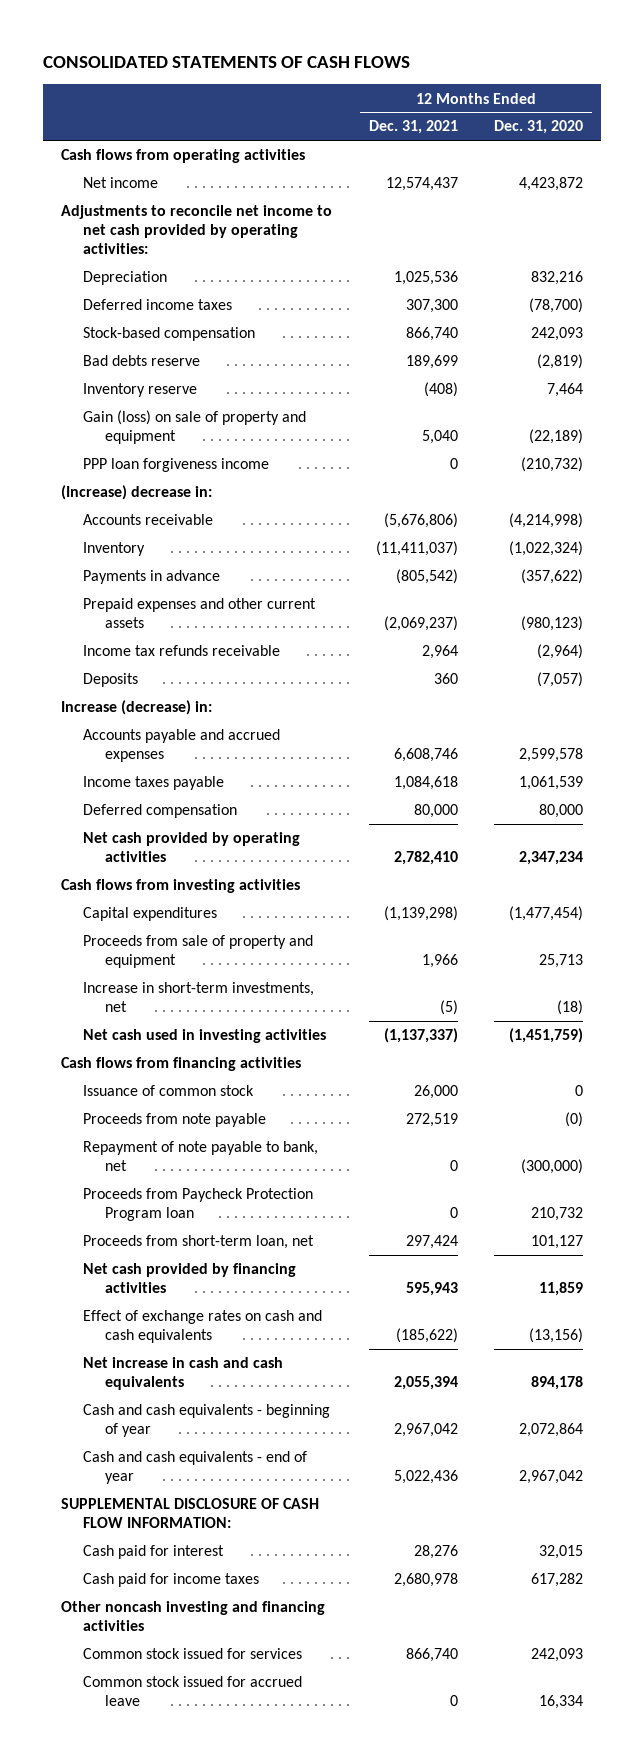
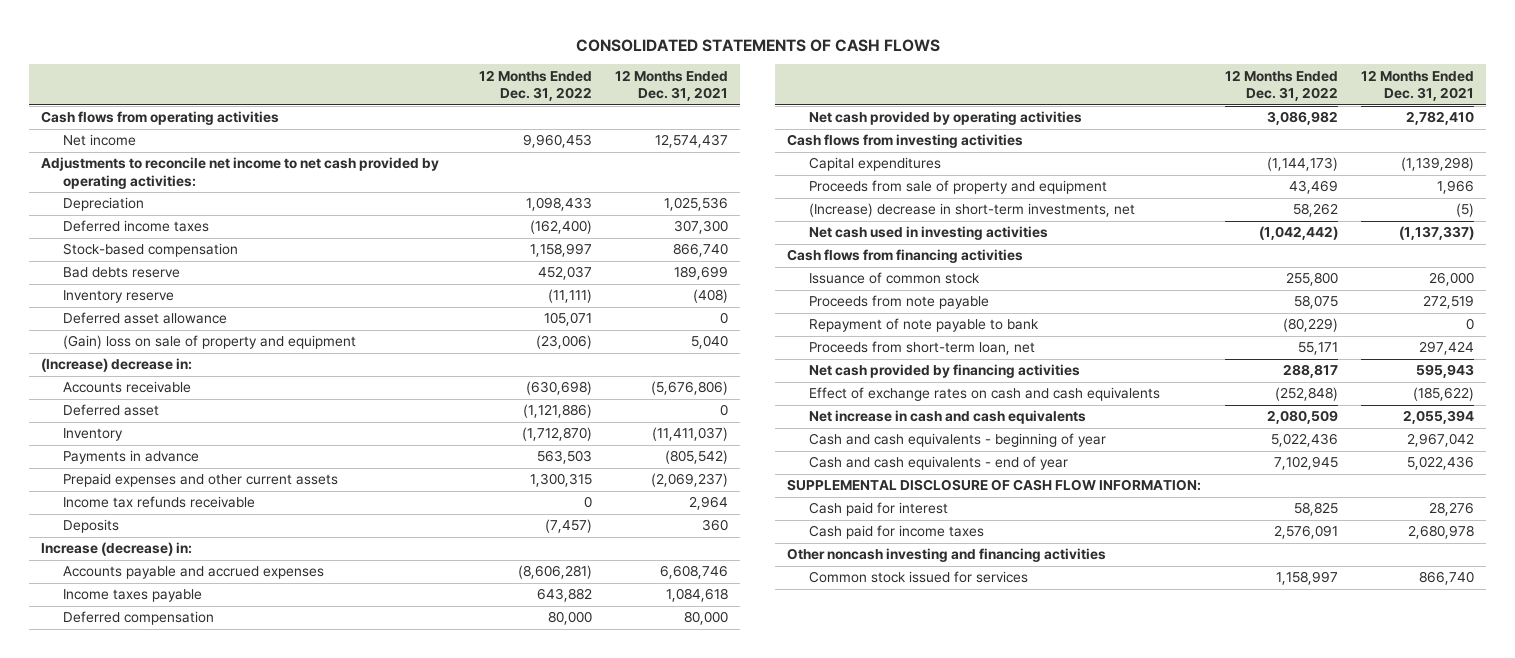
- | 12 Months Ended Dec. 31, 2021 | 12 Months Ended Dec. 31, 2020
+ | 12 Months Ended Dec. 31, 2022 | 12 Months Ended Dec. 31, 2021
- Gain (loss) on sale of property and equipment | 5,040 | (22,189)
- PPP loan forgiveness income | 0 | (210,732)
+ Deferred asset allowance | 105,071 | 0
+ (Gain) loss on sale of property and equipment | (23,006) | 5,040
+ Deferred asset | (1,121,886) | 0
- Increase in short-term investments, net | (5) | (18)
+ (Increase) decrease in short-term investments, net | 58,262 | (5)
- Repayment of note payable to bank, net | 0 | (300,000)
- Proceeds from Paycheck Protection Program loan | 0 | 210,732
+ Repayment of note payable to bank | (80,229) | 0
- Common stock issued for accrued leave | 0 | 16,334

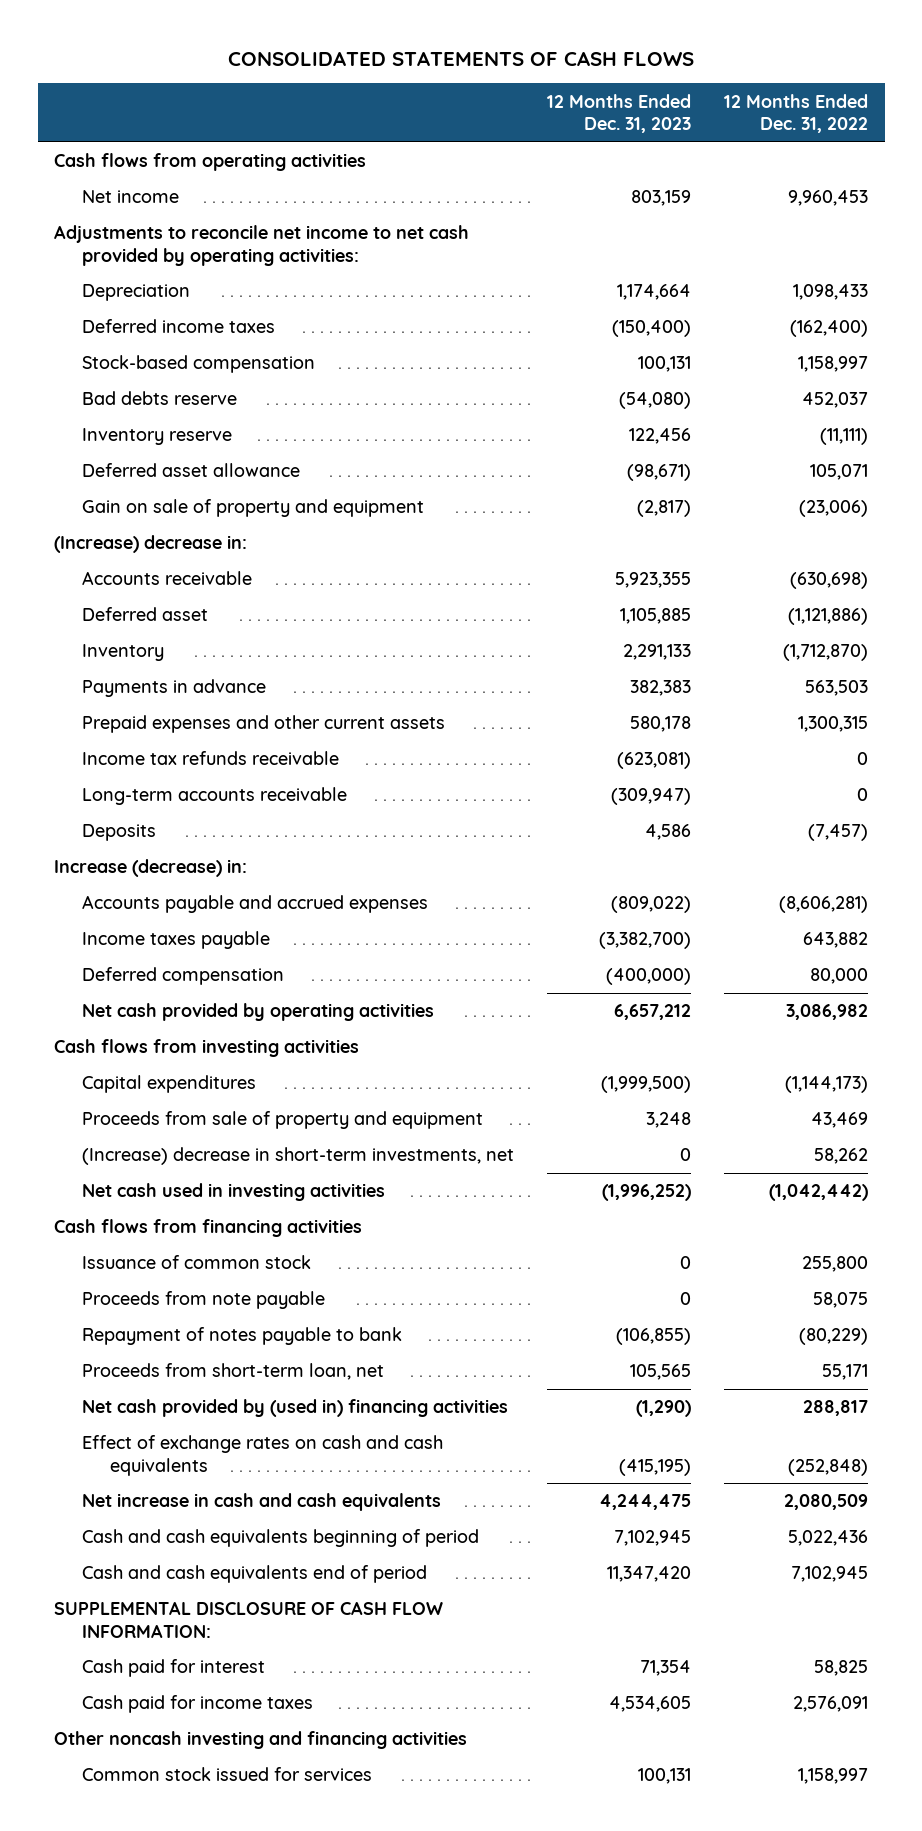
- | 12 Months Ended Dec. 31, 2022 | 12 Months Ended Dec. 31, 2021
+ | 12 Months Ended Dec. 31, 2023 | 12 Months Ended Dec. 31, 2022
- (Gain) loss on sale of property and equipment | (23,006) | 5,040
+ Gain on sale of property and equipment | (2,817) | (23,006)
+ Long-term accounts receivable | (309,947) | 0
- Repayment of note payable to bank | (80,229) | 0
+ Repayment of notes payable to bank | (106,855) | (80,229)
- Net cash provided by financing activities | 288,817 | 595,943
+ Net cash provided by (used in) financing activities | (1,290) | 288,817
- Cash and cash equivalents - beginning of year | 5,022,436 | 2,967,042
- Cash and cash equivalents - end of year | 7,102,945 | 5,022,436
+ Cash and cash equivalents beginning of period | 7,102,945 | 5,022,436
+ Cash and cash equivalents end of period | 11,347,420 | 7,102,945

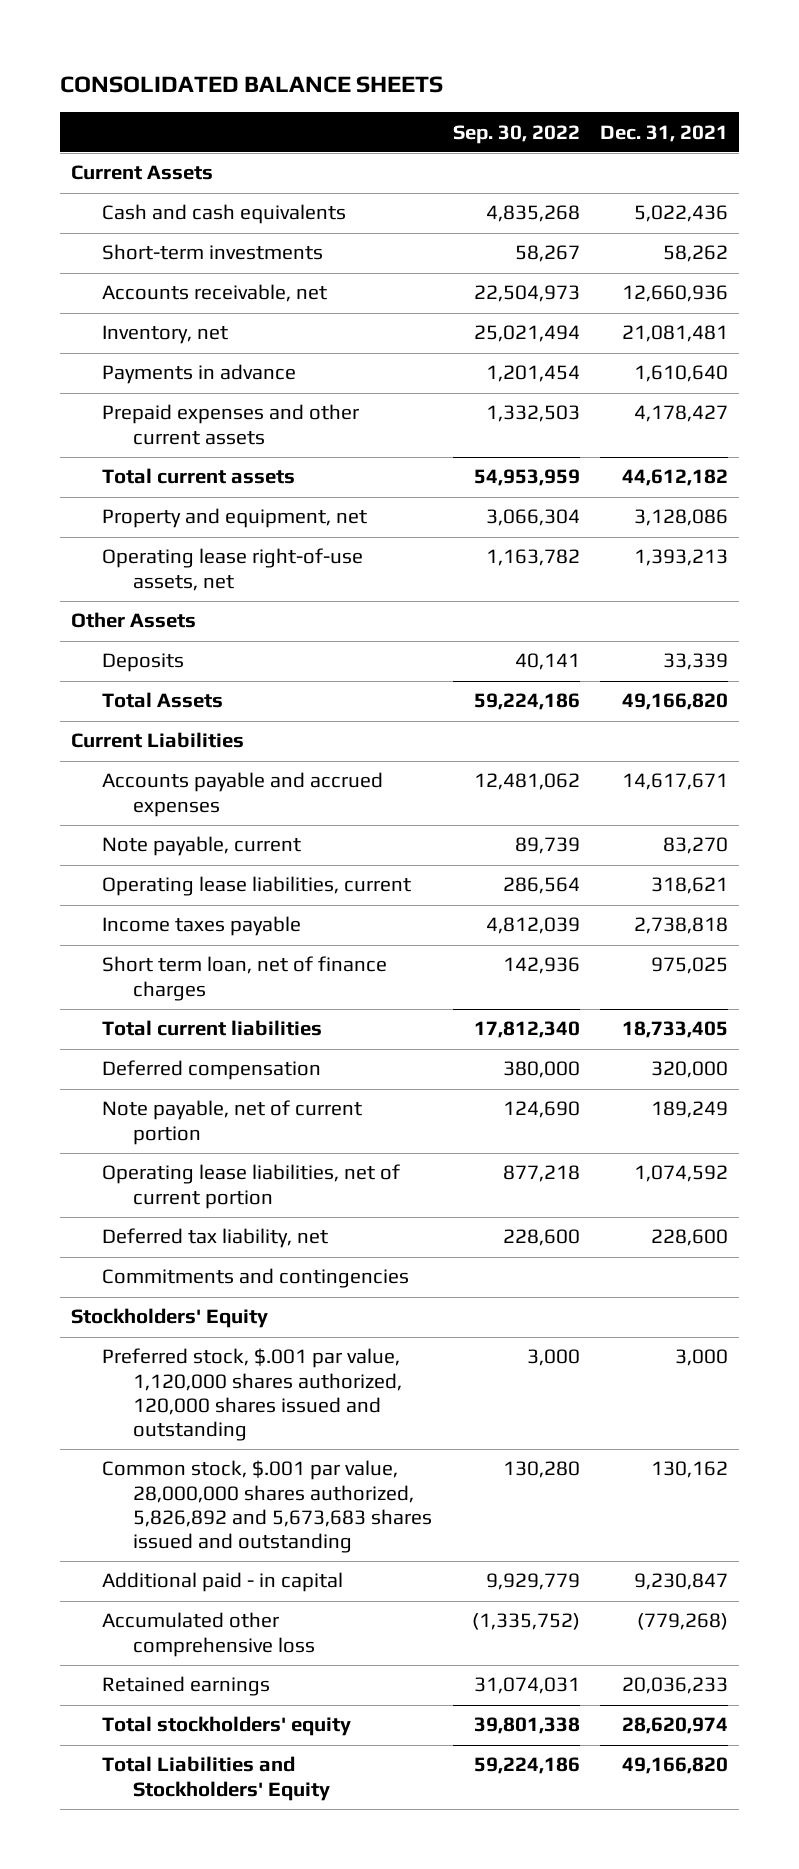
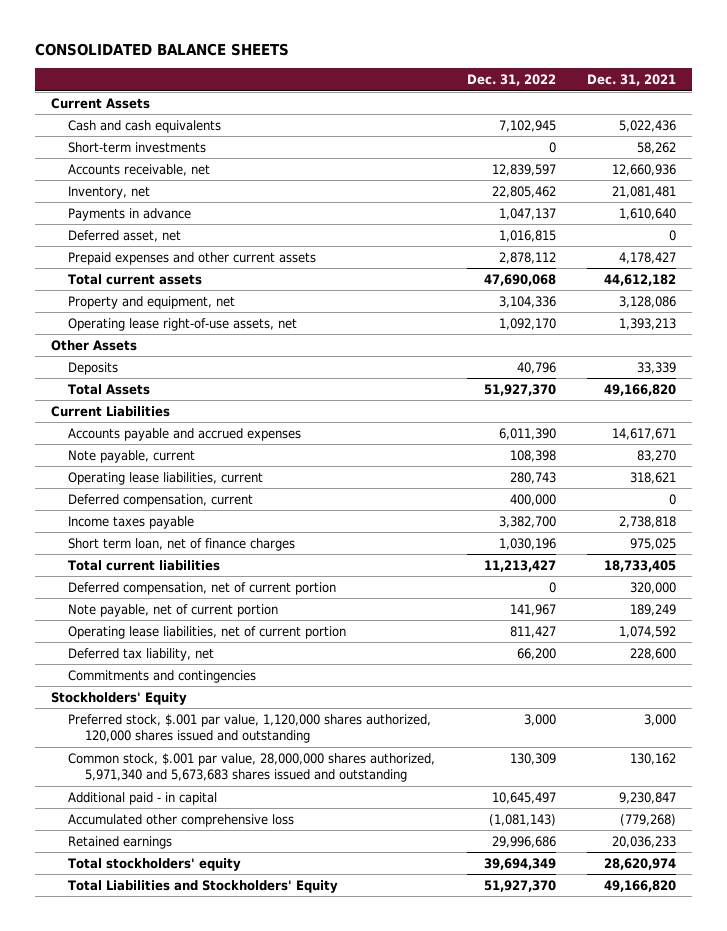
- | Sep. 30, 2022 | Dec. 31, 2021
+ | Dec. 31, 2022 | Dec. 31, 2021
+ Deferred asset, net | 1,016,815 | 0
+ Deferred compensation, current | 400,000 | 0
- Deferred compensation | 380,000 | 320,000
+ Deferred compensation, net of current portion | 0 | 320,000
- Common stock, $.001 par value, 28,000,000 shares authorized, 5,826,892 and 5,673,683 shares issued and outstanding | 130,280 | 130,162
+ Common stock, $.001 par value, 28,000,000 shares authorized, 5,971,340 and 5,673,683 shares issued and outstanding | 130,309 | 130,162

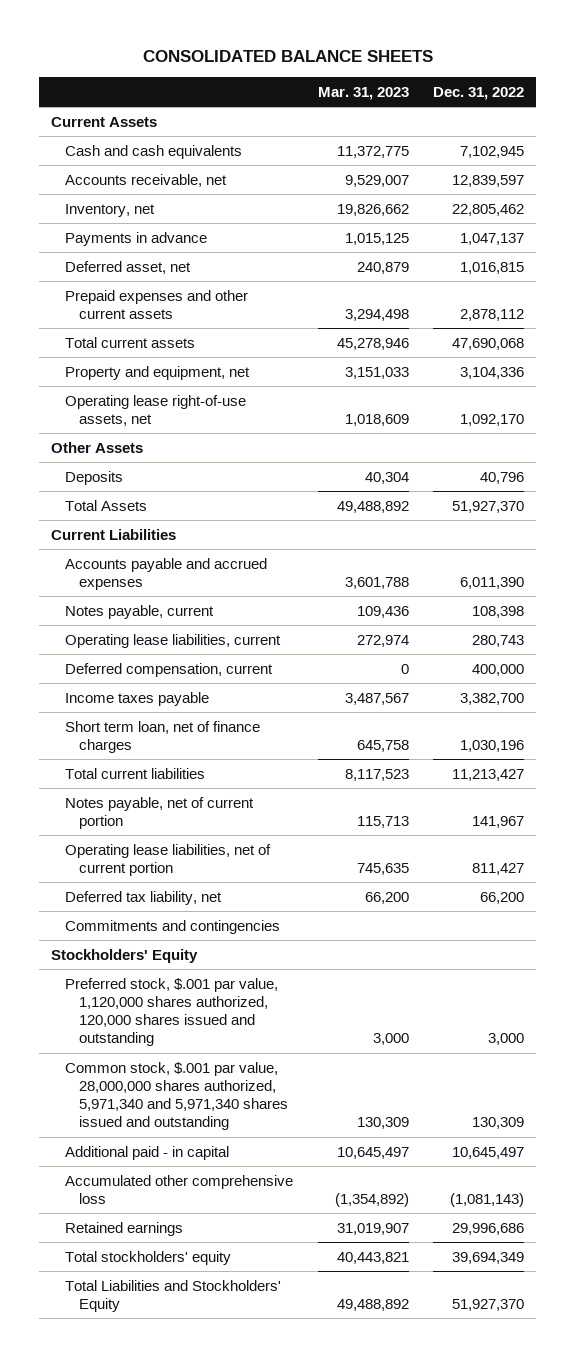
- | Dec. 31, 2022 | Dec. 31, 2021
+ | Mar. 31, 2023 | Dec. 31, 2022
- Short-term investments | 0 | 58,262
- Note payable, current | 108,398 | 83,270
+ Notes payable, current | 109,436 | 108,398
- Deferred compensation, net of current portion | 0 | 320,000
- Note payable, net of current portion | 141,967 | 189,249
+ Notes payable, net of current portion | 115,713 | 141,967
- Common stock, $.001 par value, 28,000,000 shares authorized, 5,971,340 and 5,673,683 shares issued and outstanding | 130,309 | 130,162
+ Common stock, $.001 par value, 28,000,000 shares authorized, 5,971,340 and 5,971,340 shares issued and outstanding | 130,309 | 130,309

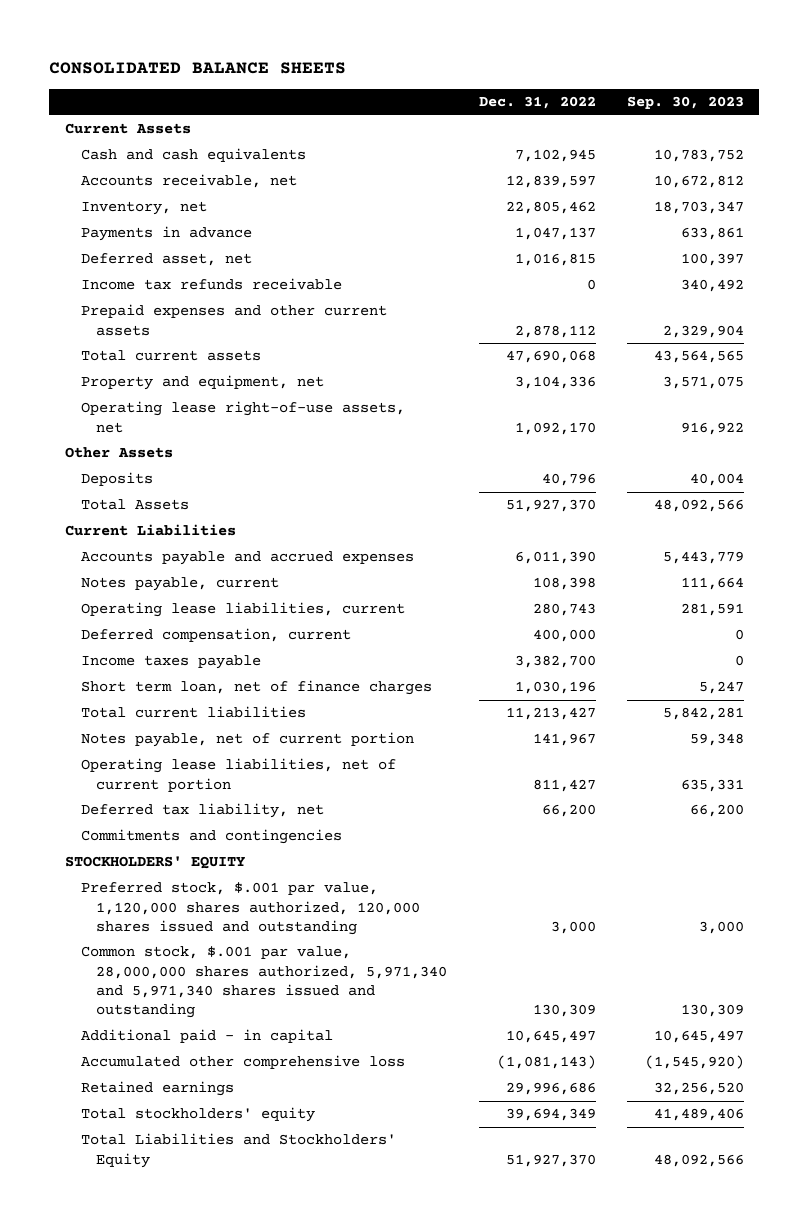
- | Mar. 31, 2023 | Dec. 31, 2022
+ | Dec. 31, 2022 | Sep. 30, 2023
+ Income tax refunds receivable | 0 | 340,492
- Stockholders' Equity
+ STOCKHOLDERS' EQUITY

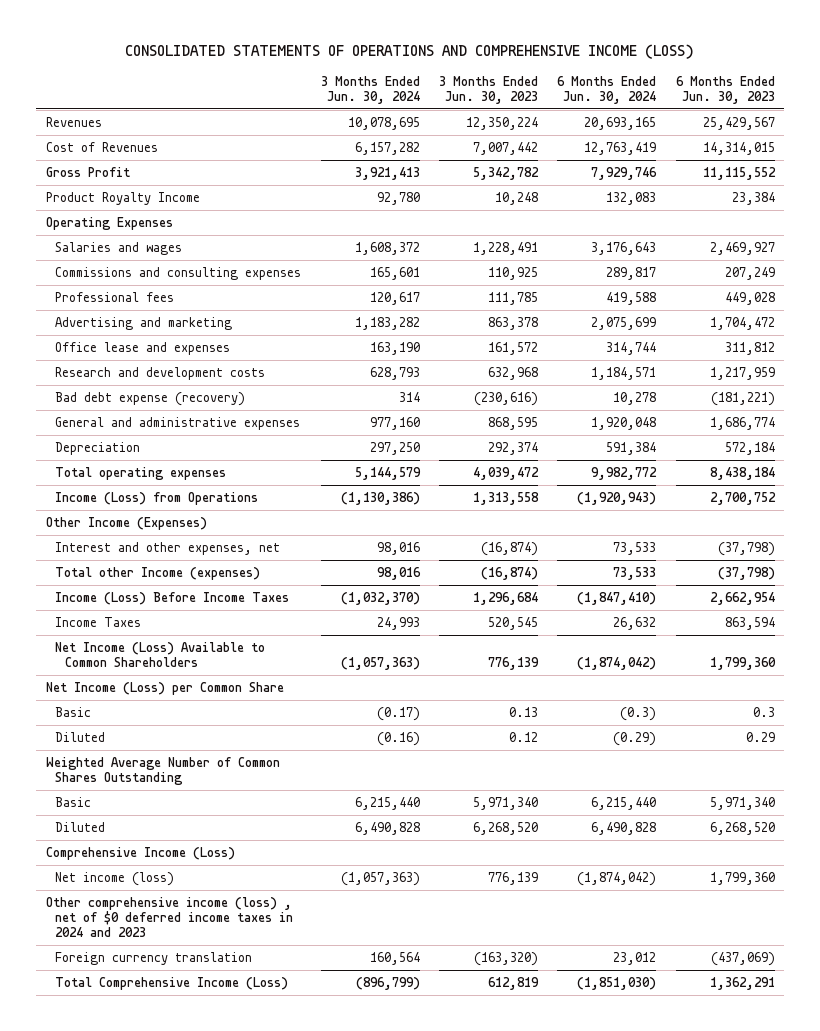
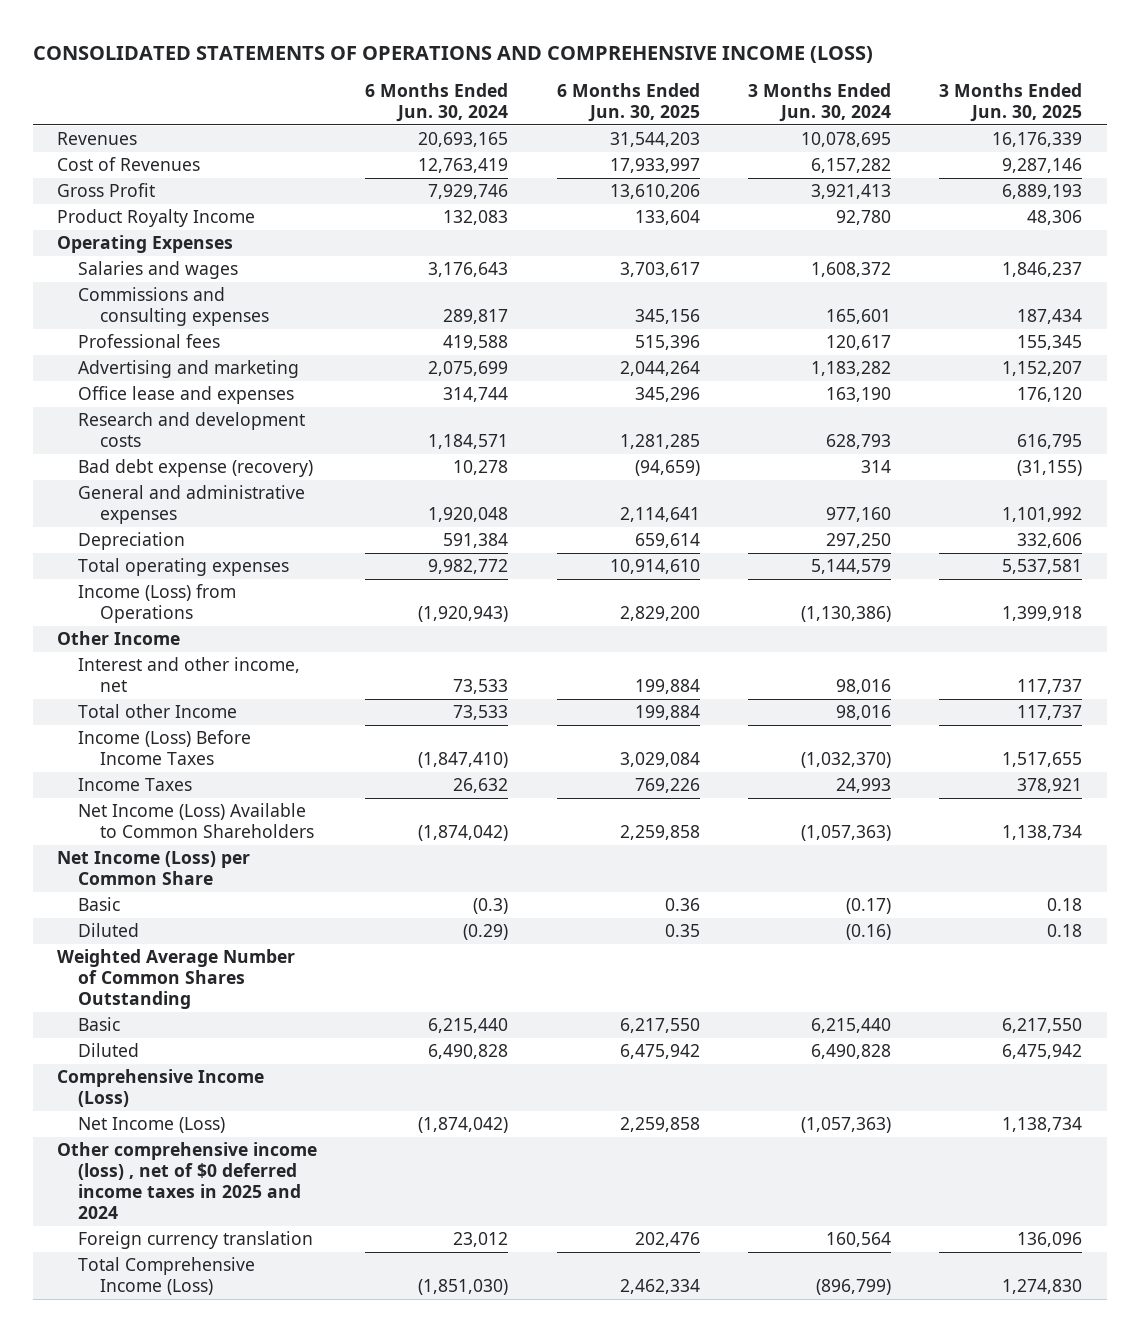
- | 3 Months Ended Jun. 30, 2024 | 3 Months Ended Jun. 30, 2023 | 6 Months Ended Jun. 30, 2024 | 6 Months Ended Jun. 30, 2023
+ | 6 Months Ended Jun. 30, 2024 | 6 Months Ended Jun. 30, 2025 | 3 Months Ended Jun. 30, 2024 | 3 Months Ended Jun. 30, 2025
- Other Income (Expenses)
- Interest and other expenses, net | 98,016 | (16,874) | 73,533 | (37,798)
- Total other Income (expenses) | 98,016 | (16,874) | 73,533 | (37,798)
+ Other Income
+ Interest and other income, net | 73,533 | 199,884 | 98,016 | 117,737
+ Total other Income | 73,533 | 199,884 | 98,016 | 117,737
- Net income (loss) | (1,057,363) | 776,139 | (1,874,042) | 1,799,360
- Other comprehensive income (loss) , net of $0 deferred income taxes in 2024 and 2023
+ Net Income (Loss) | (1,874,042) | 2,259,858 | (1,057,363) | 1,138,734
+ Other comprehensive income (loss) , net of $0 deferred income taxes in 2025 and 2024

